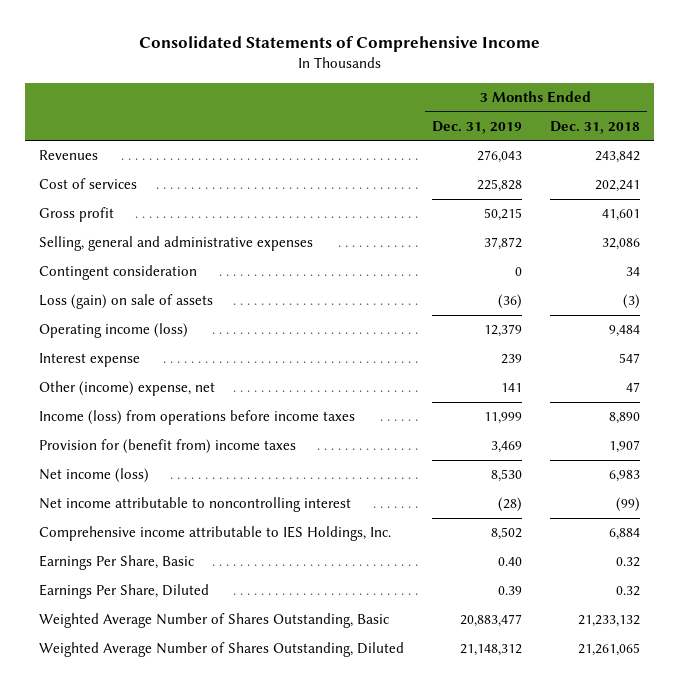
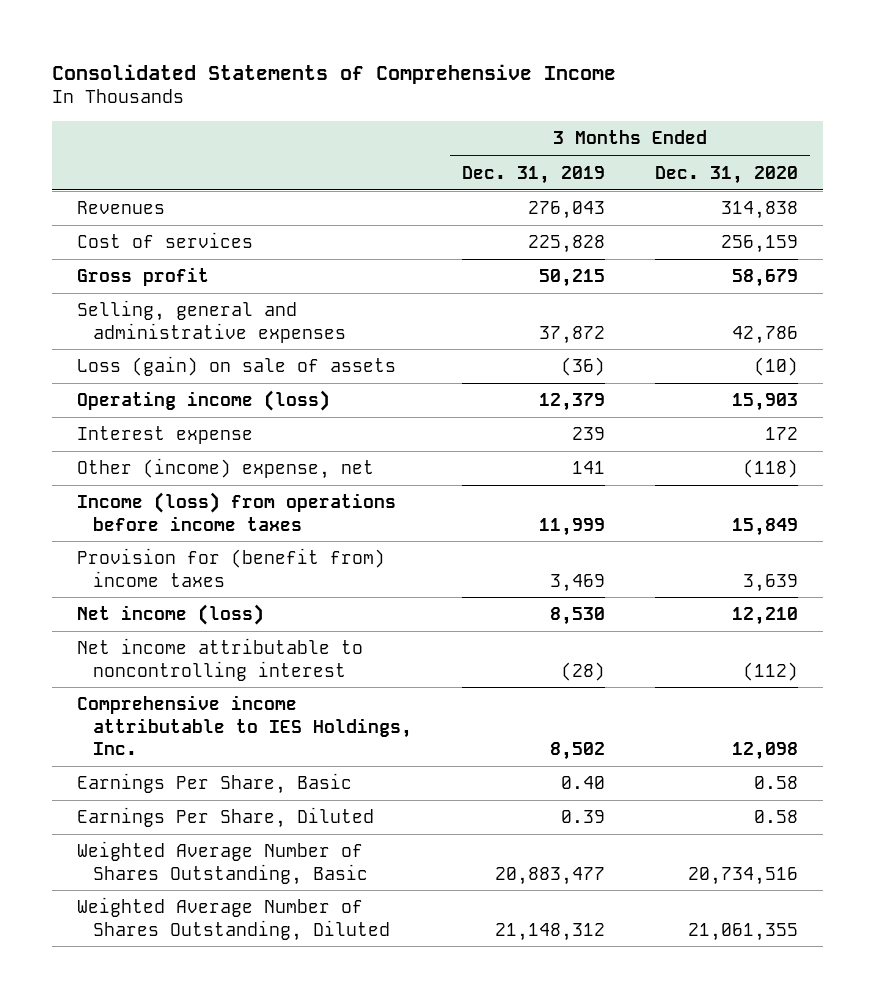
- | 3 Months Ended Dec. 31, 2019 | 3 Months Ended Dec. 31, 2018
+ | 3 Months Ended Dec. 31, 2019 | 3 Months Ended Dec. 31, 2020
- Contingent consideration | 0 | 34

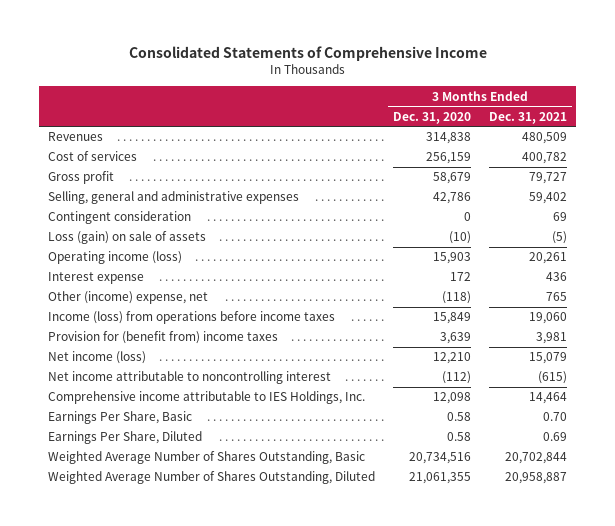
- | 3 Months Ended Dec. 31, 2019 | 3 Months Ended Dec. 31, 2020
+ | 3 Months Ended Dec. 31, 2020 | 3 Months Ended Dec. 31, 2021
+ Contingent consideration | 0 | 69

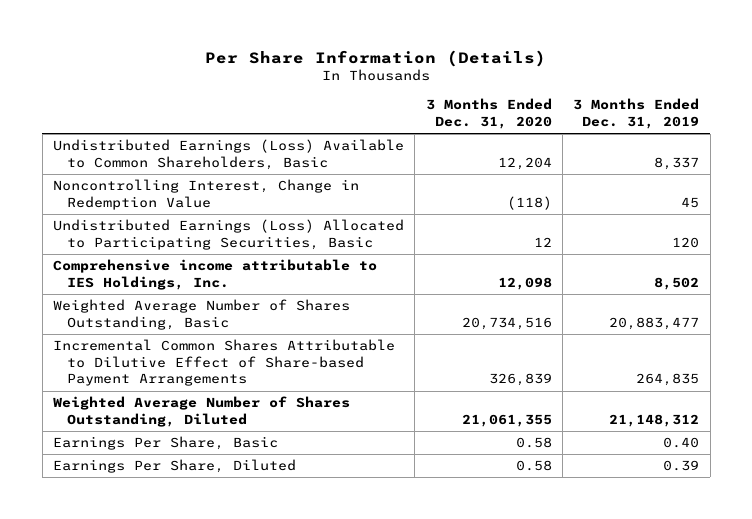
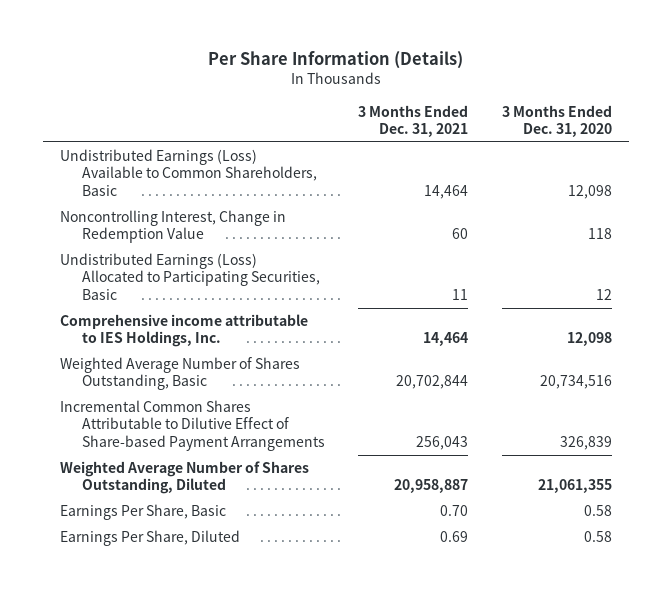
- | 3 Months Ended Dec. 31, 2020 | 3 Months Ended Dec. 31, 2019
+ | 3 Months Ended Dec. 31, 2021 | 3 Months Ended Dec. 31, 2020
- Undistributed Earnings (Loss) Available to Common Shareholders, Basic | 12,204 | 8,337
- Noncontrolling Interest, Change in Redemption Value | (118) | 45
+ Undistributed Earnings (Loss) Available to Common Shareholders, Basic | 14,464 | 12,098
+ Noncontrolling Interest, Change in Redemption Value | 60 | 118

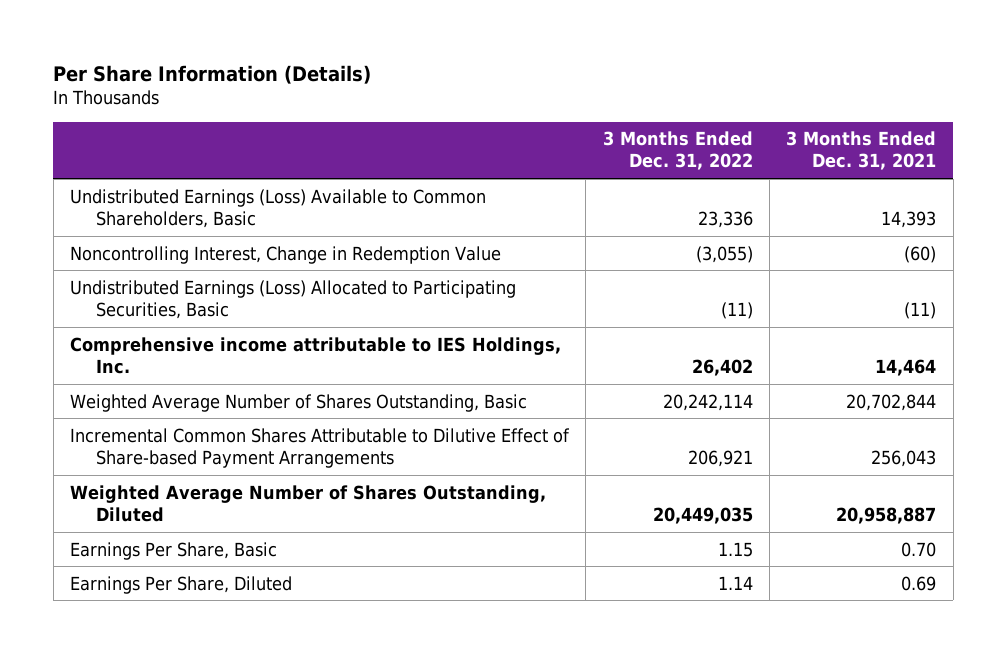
- | 3 Months Ended Dec. 31, 2021 | 3 Months Ended Dec. 31, 2020
+ | 3 Months Ended Dec. 31, 2022 | 3 Months Ended Dec. 31, 2021
- Undistributed Earnings (Loss) Available to Common Shareholders, Basic | 14,464 | 12,098
- Noncontrolling Interest, Change in Redemption Value | 60 | 118
- Undistributed Earnings (Loss) Allocated to Participating Securities, Basic | 11 | 12
+ Undistributed Earnings (Loss) Available to Common Shareholders, Basic | 23,336 | 14,393
+ Noncontrolling Interest, Change in Redemption Value | (3,055) | (60)
+ Undistributed Earnings (Loss) Allocated to Participating Securities, Basic | (11) | (11)

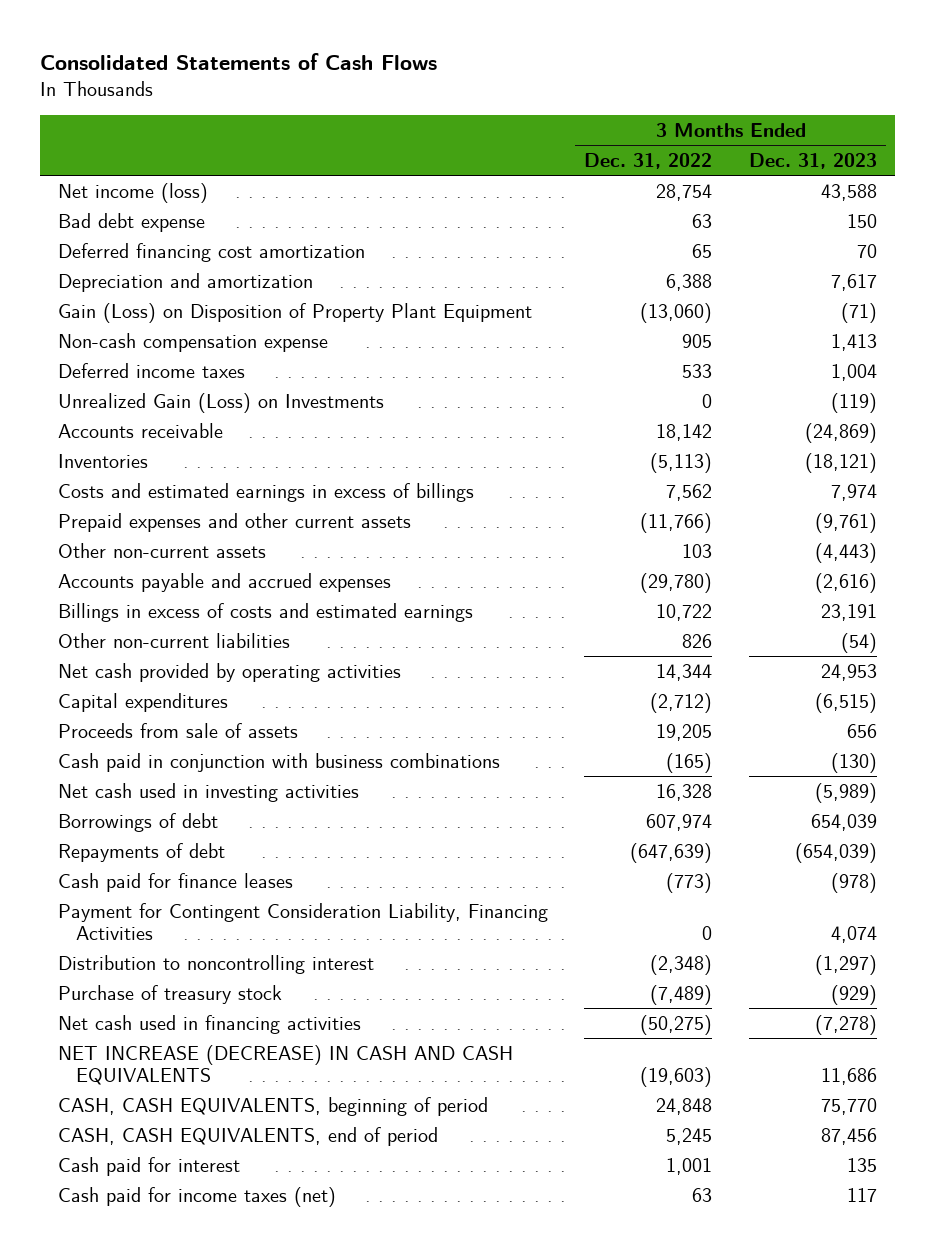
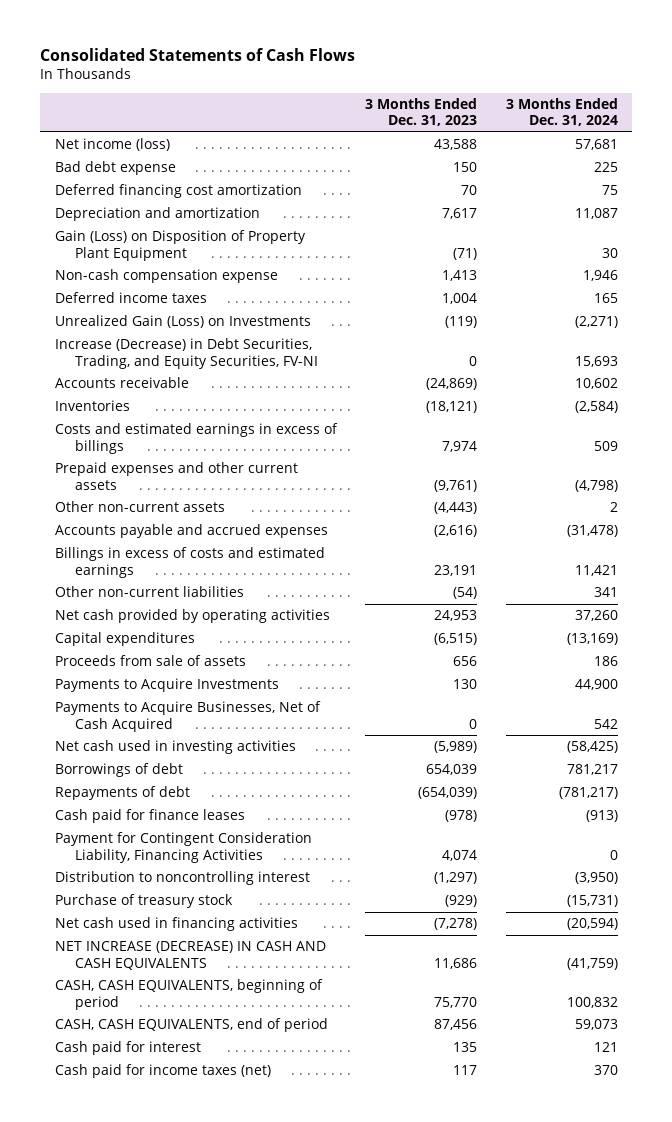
- | 3 Months Ended Dec. 31, 2022 | 3 Months Ended Dec. 31, 2023
+ | 3 Months Ended Dec. 31, 2023 | 3 Months Ended Dec. 31, 2024
+ Increase (Decrease) in Debt Securities, Trading, and Equity Securities, FV-NI | 0 | 15,693
- Cash paid in conjunction with business combinations | (165) | (130)
+ Payments to Acquire Investments | 130 | 44,900
+ Payments to Acquire Businesses, Net of Cash Acquired | 0 | 542

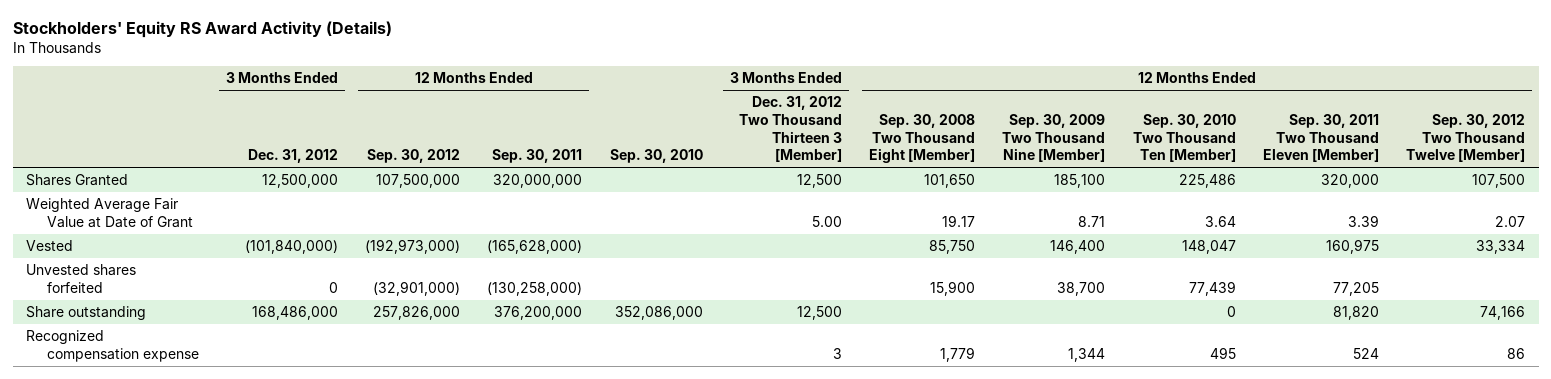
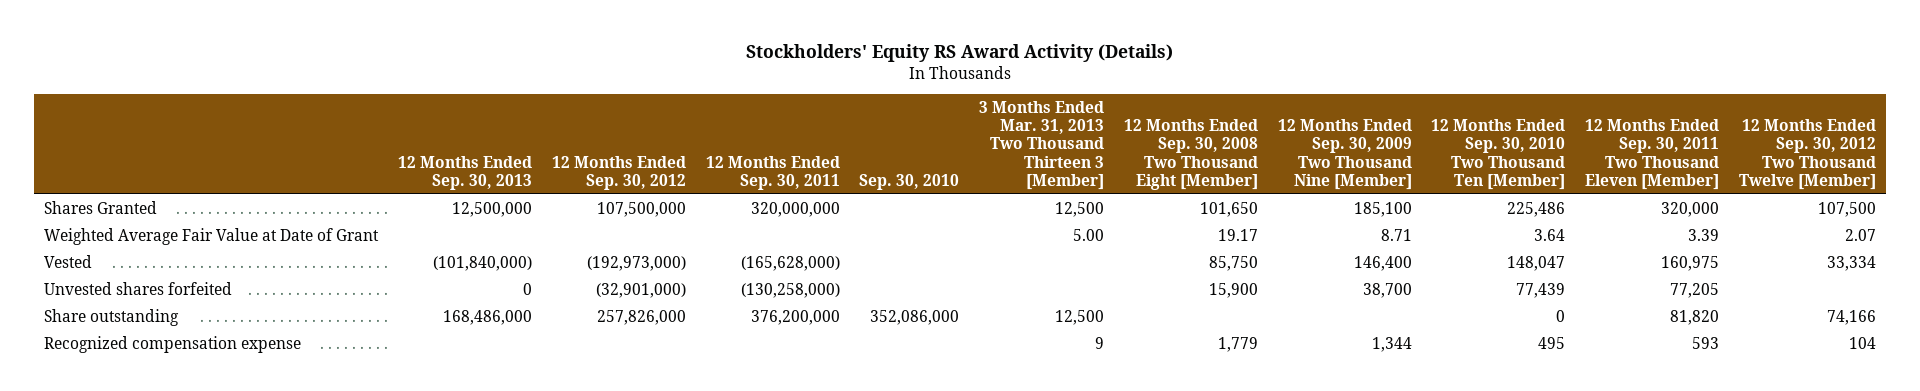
- | 3 Months Ended Dec. 31, 2012 | 12 Months Ended Sep. 30, 2012 | 12 Months Ended Sep. 30, 2011 | Sep. 30, 2010 | 3 Months Ended Dec. 31, 2012 Two Thousand Thirteen 3 [Member] | 12 Months Ended Sep. 30, 2008 Two Thousand Eight [Member] | 12 Months Ended Sep. 30, 2009 Two Thousand Nine [Member] | 12 Months Ended Sep. 30, 2010 Two Thousand Ten [Member] | 12 Months Ended Sep. 30, 2011 Two Thousand Eleven [Member] | 12 Months Ended Sep. 30, 2012 Two Thousand Twelve [Member]
+ | 12 Months Ended Sep. 30, 2013 | 12 Months Ended Sep. 30, 2012 | 12 Months Ended Sep. 30, 2011 | Sep. 30, 2010 | 3 Months Ended Mar. 31, 2013 Two Thousand Thirteen 3 [Member] | 12 Months Ended Sep. 30, 2008 Two Thousand Eight [Member] | 12 Months Ended Sep. 30, 2009 Two Thousand Nine [Member] | 12 Months Ended Sep. 30, 2010 Two Thousand Ten [Member] | 12 Months Ended Sep. 30, 2011 Two Thousand Eleven [Member] | 12 Months Ended Sep. 30, 2012 Two Thousand Twelve [Member]
- Recognized compensation expense | | | | | 3 | 1,779 | 1,344 | 495 | 524 | 86
+ Recognized compensation expense | | | | | 9 | 1,779 | 1,344 | 495 | 593 | 104

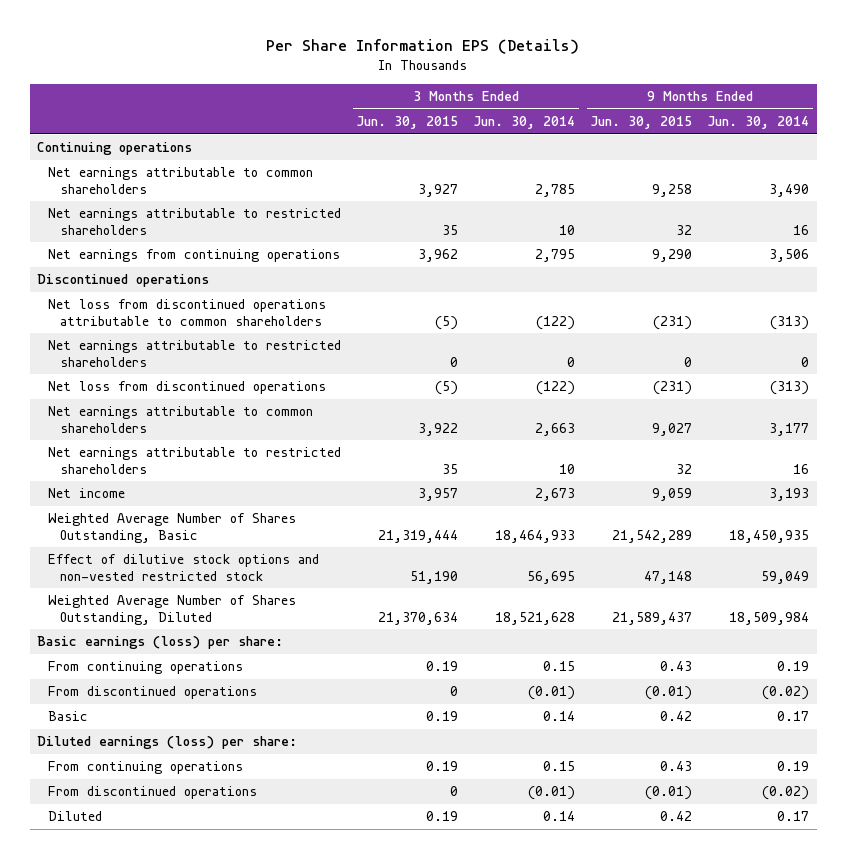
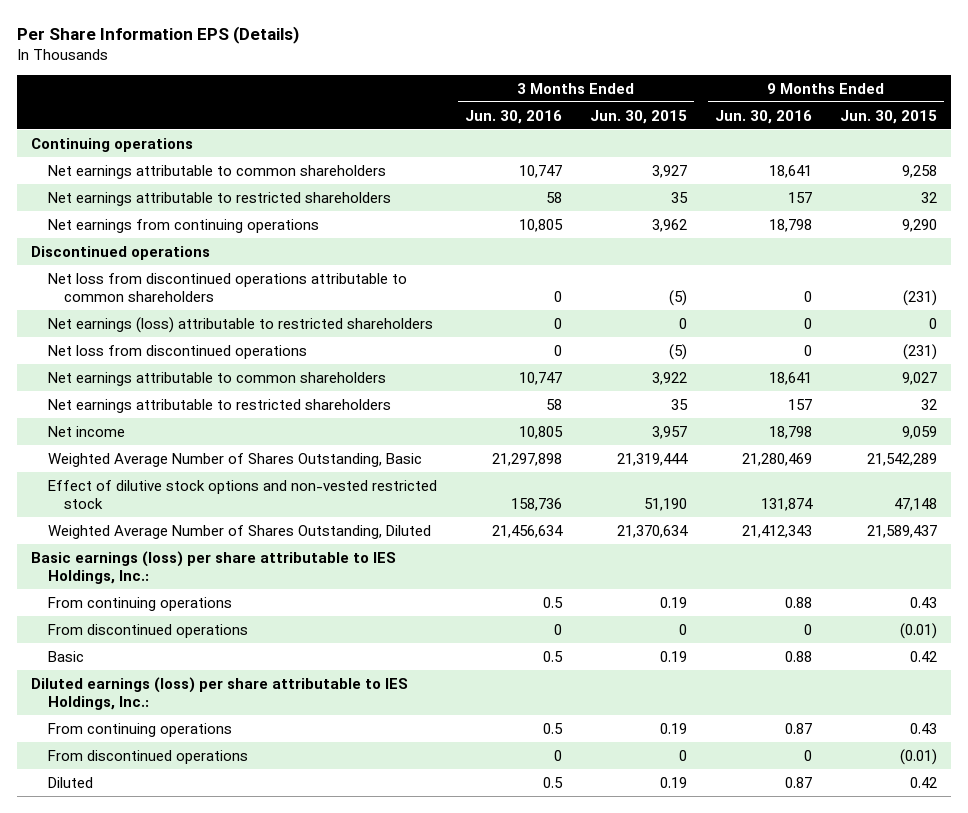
- | 3 Months Ended Jun. 30, 2015 | 3 Months Ended Jun. 30, 2014 | 9 Months Ended Jun. 30, 2015 | 9 Months Ended Jun. 30, 2014
+ | 3 Months Ended Jun. 30, 2016 | 3 Months Ended Jun. 30, 2015 | 9 Months Ended Jun. 30, 2016 | 9 Months Ended Jun. 30, 2015
- Net earnings attributable to restricted shareholders | 0 | 0 | 0 | 0
+ Net earnings (loss) attributable to restricted shareholders | 0 | 0 | 0 | 0
- Basic earnings (loss) per share:
+ Basic earnings (loss) per share attributable to IES Holdings, Inc.:
- Diluted earnings (loss) per share:
+ Diluted earnings (loss) per share attributable to IES Holdings, Inc.:

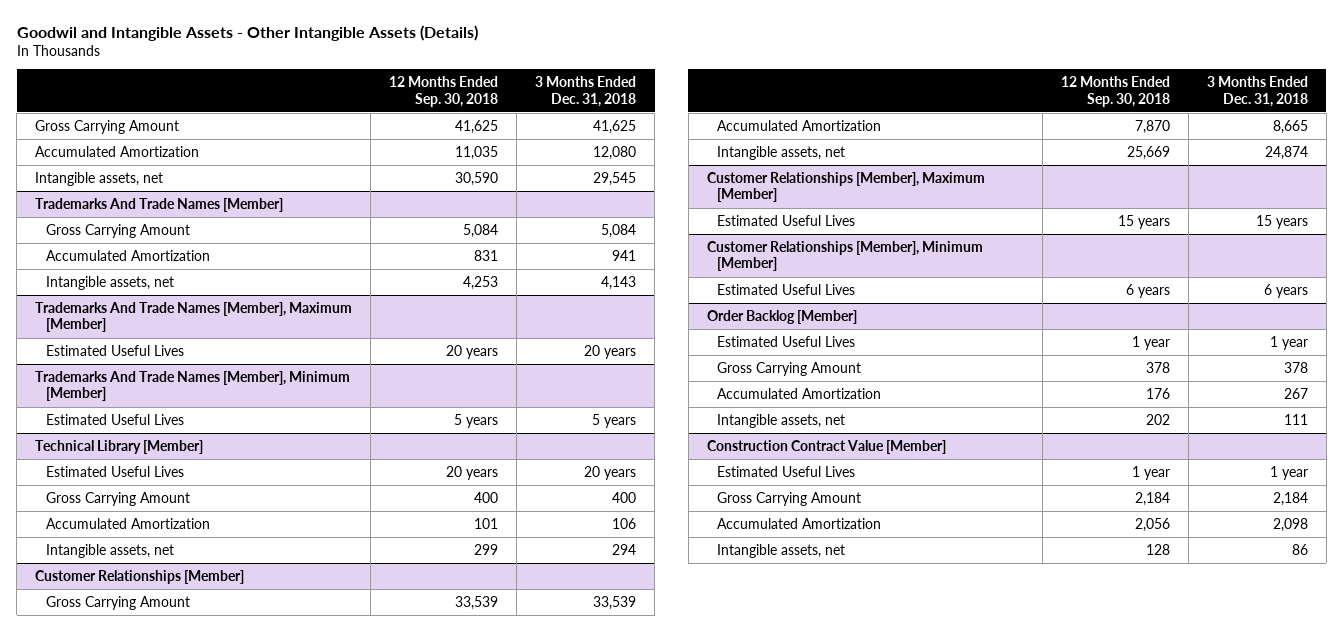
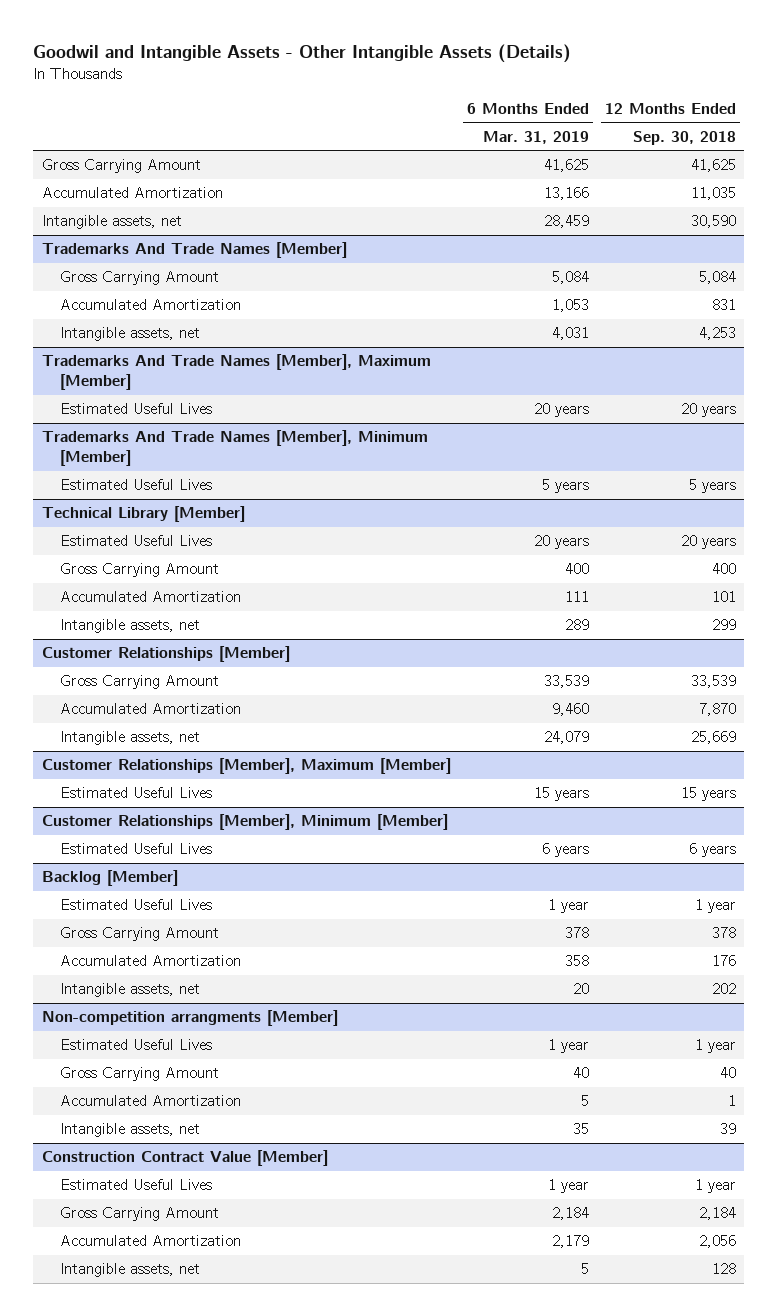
- | 12 Months Ended Sep. 30, 2018 | 3 Months Ended Dec. 31, 2018
+ | 6 Months Ended Mar. 31, 2019 | 12 Months Ended Sep. 30, 2018
- Order Backlog [Member]
+ Backlog [Member]
+ Non-competition arrangments [Member]
+ Estimated Useful Lives | 1 year | 1 year
+ Gross Carrying Amount | 40 | 40
+ Accumulated Amortization | 5 | 1
+ Intangible assets, net | 35 | 39

